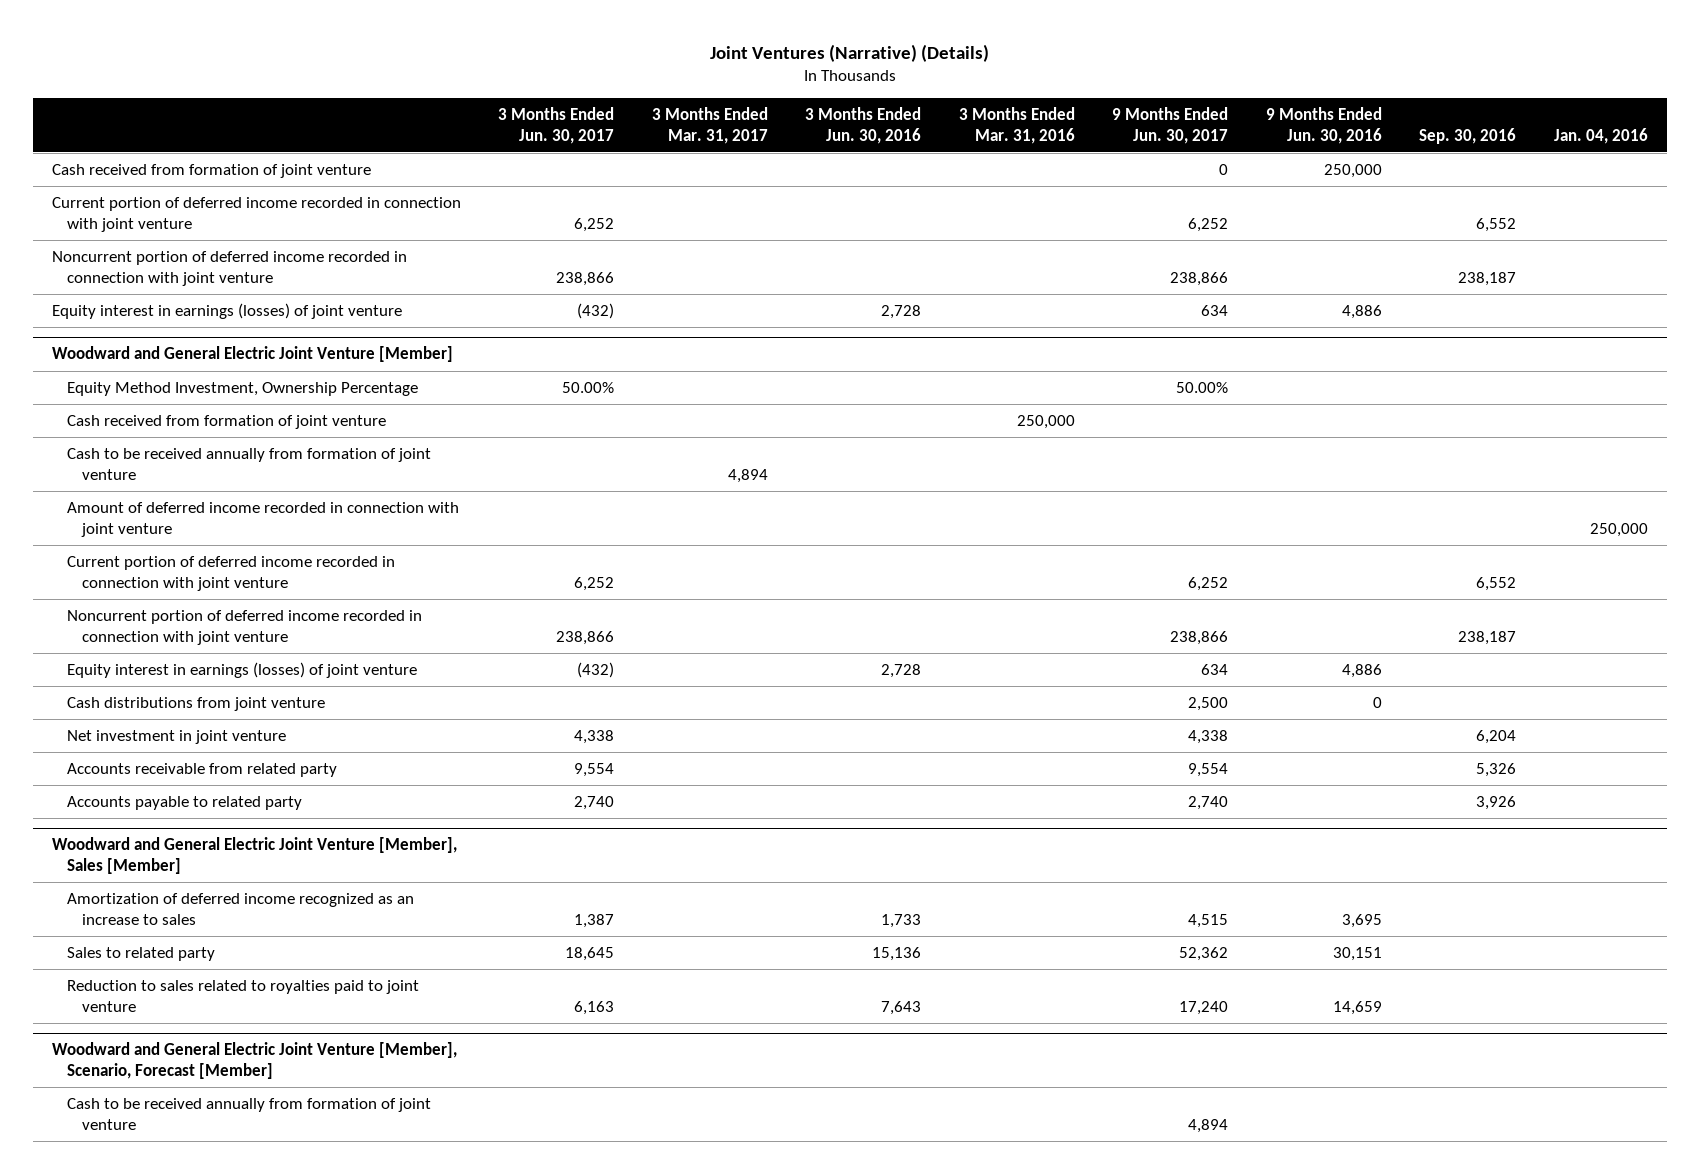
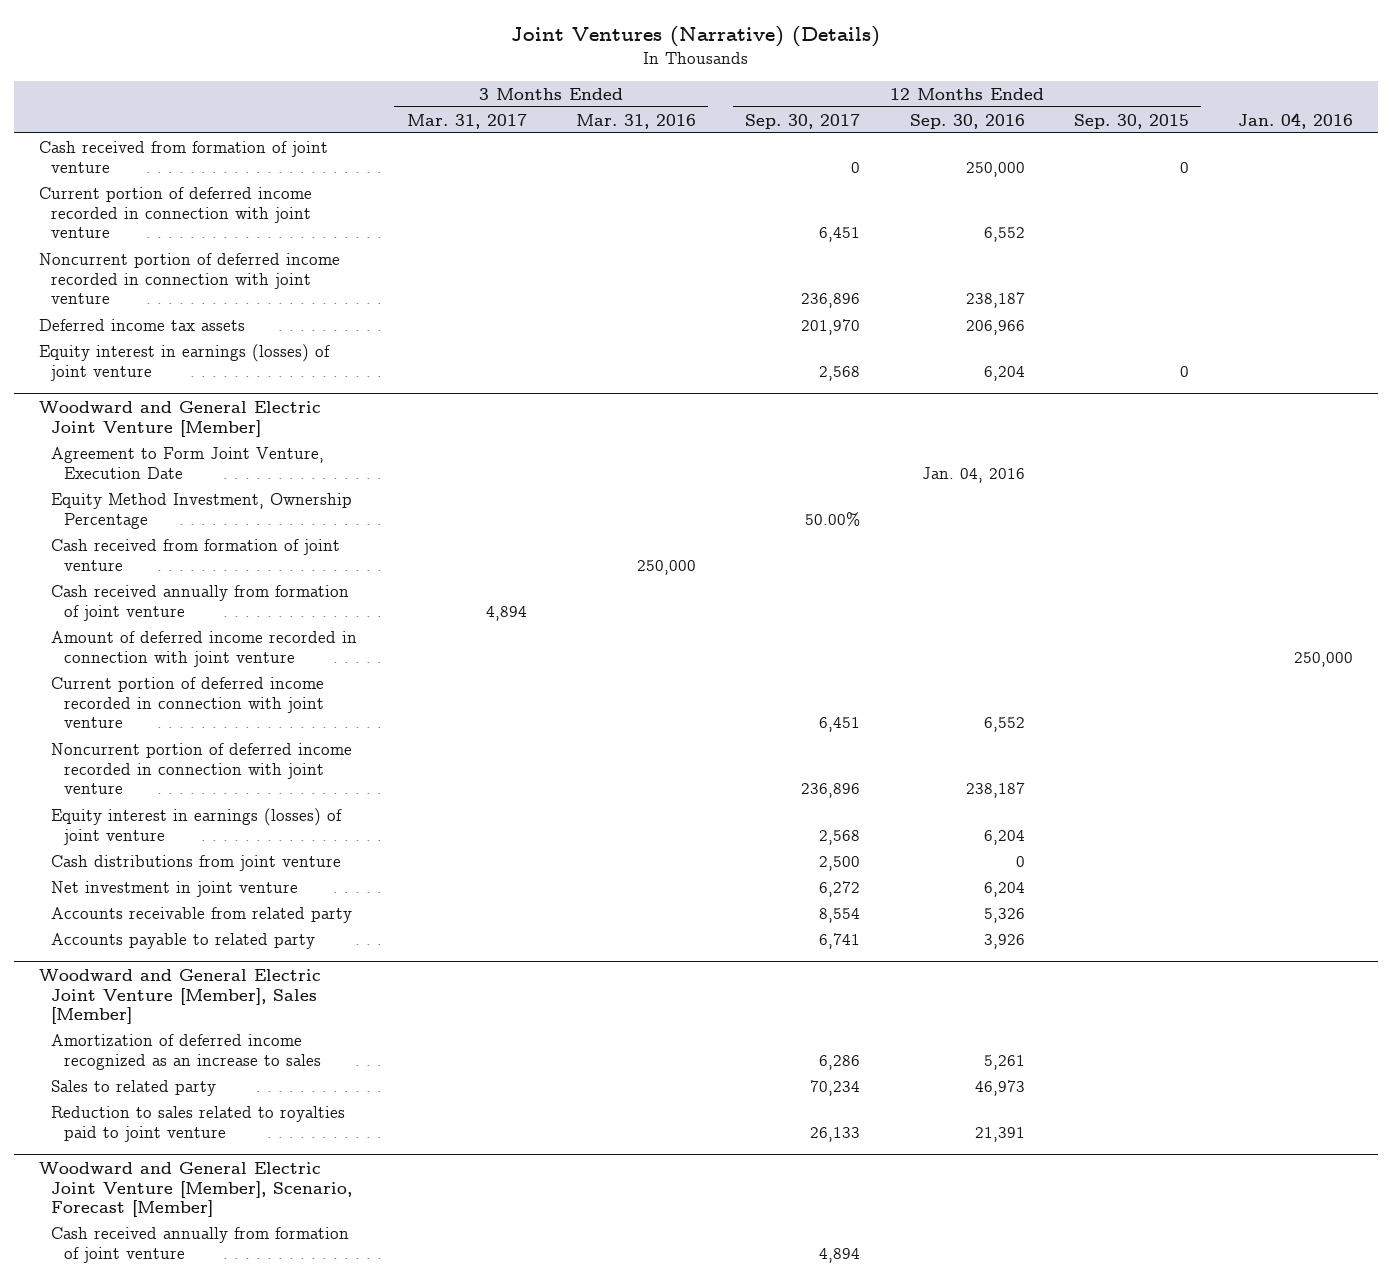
- | 3 Months Ended Jun. 30, 2017 | 3 Months Ended Mar. 31, 2017 | 3 Months Ended Jun. 30, 2016 | 3 Months Ended Mar. 31, 2016 | 9 Months Ended Jun. 30, 2017 | 9 Months Ended Jun. 30, 2016 | Sep. 30, 2016 | Jan. 04, 2016
+ | 3 Months Ended Mar. 31, 2017 | 3 Months Ended Mar. 31, 2016 | 12 Months Ended Sep. 30, 2017 | 12 Months Ended Sep. 30, 2016 | 12 Months Ended Sep. 30, 2015 | Jan. 04, 2016
+ Deferred income tax assets | | | 201,970 | 206,966 | |
@ Woodward and General Electric Joint Venture [Member]
+ Agreement to Form Joint Venture, Execution Date | | | | Jan. 04, 2016 | |
- Cash to be received annually from formation of joint venture | | 4,894 | | | | | |
+ Cash received annually from formation of joint venture | 4,894 | | | | |
@ Woodward and General Electric Joint Venture [Member], Scenario, Forecast [Member]
- Cash to be received annually from formation of joint venture | | | | | 4,894 | | |
+ Cash received annually from formation of joint venture | | | 4,894 | | |

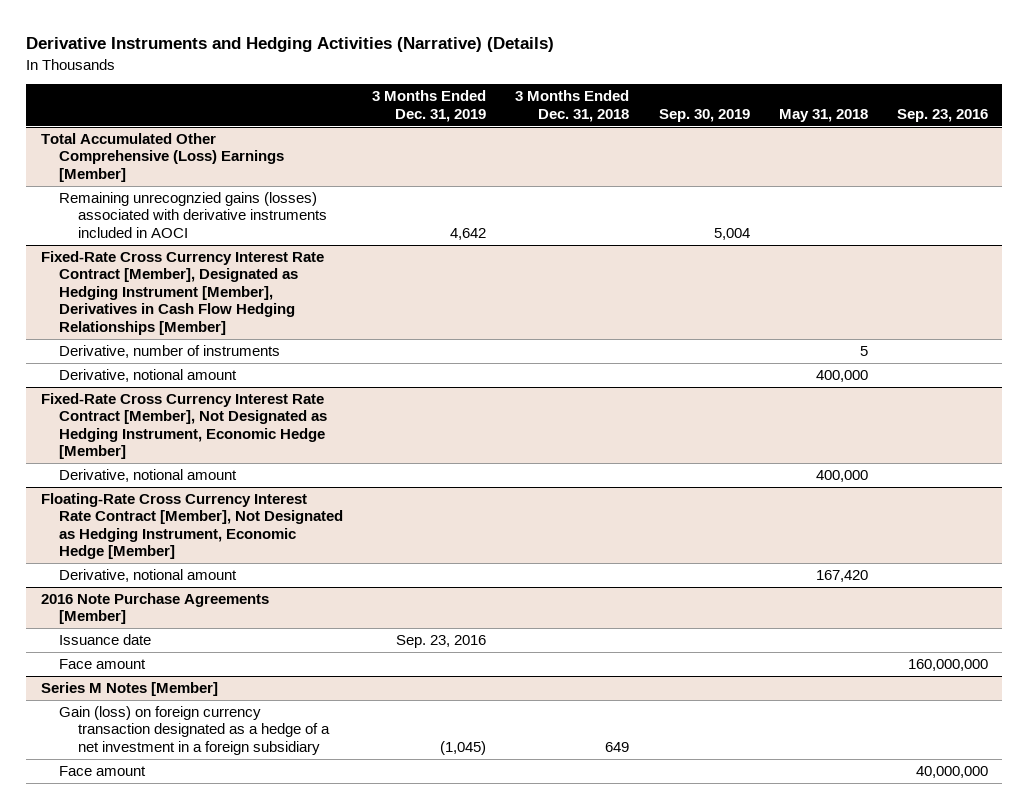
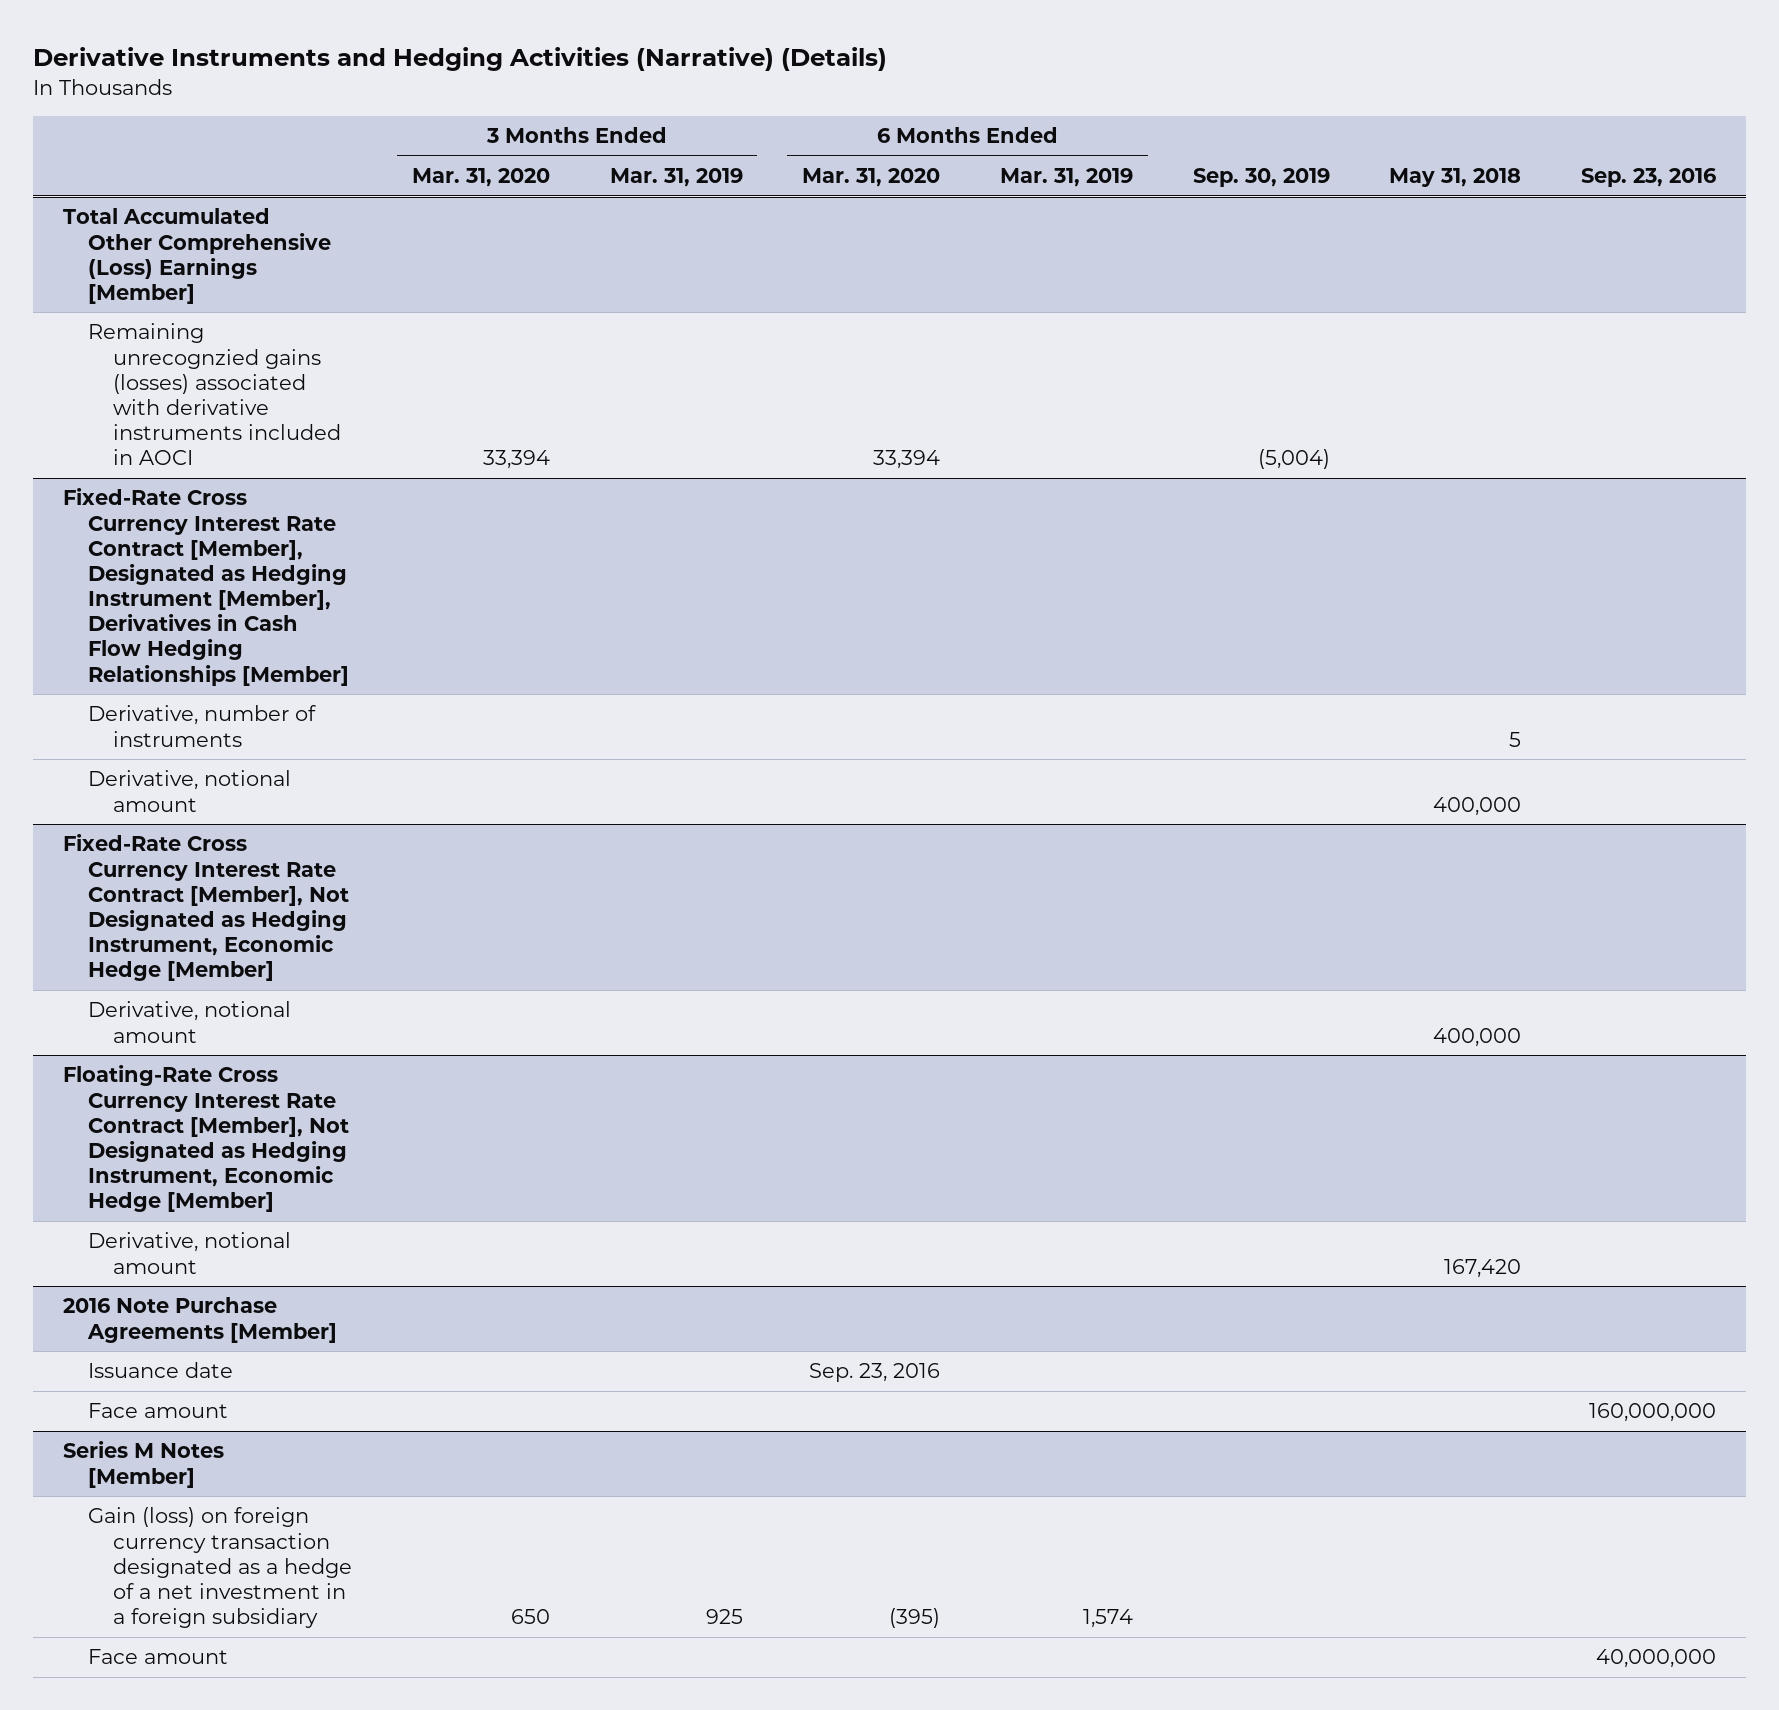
- | 3 Months Ended Dec. 31, 2019 | 3 Months Ended Dec. 31, 2018 | Sep. 30, 2019 | May 31, 2018 | Sep. 23, 2016
+ | 3 Months Ended Mar. 31, 2020 | 3 Months Ended Mar. 31, 2019 | 6 Months Ended Mar. 31, 2020 | 6 Months Ended Mar. 31, 2019 | Sep. 30, 2019 | May 31, 2018 | Sep. 23, 2016
@ Total Accumulated Other Comprehensive (Loss) Earnings [Member]
- Remaining unrecognzied gains (losses) associated with derivative instruments included in AOCI | 4,642 | | 5,004 | |
+ Remaining unrecognzied gains (losses) associated with derivative instruments included in AOCI | 33,394 | | 33,394 | | (5,004) | |

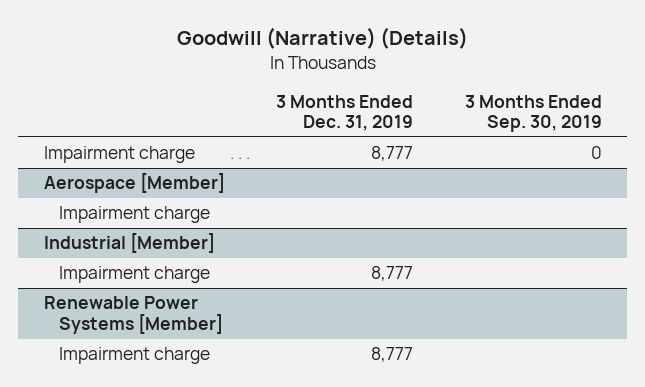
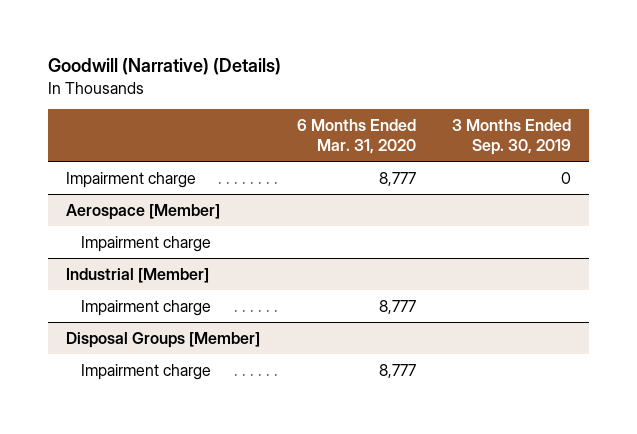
- | 3 Months Ended Dec. 31, 2019 | 3 Months Ended Sep. 30, 2019
+ | 6 Months Ended Mar. 31, 2020 | 3 Months Ended Sep. 30, 2019
- Renewable Power Systems [Member]
+ Disposal Groups [Member]

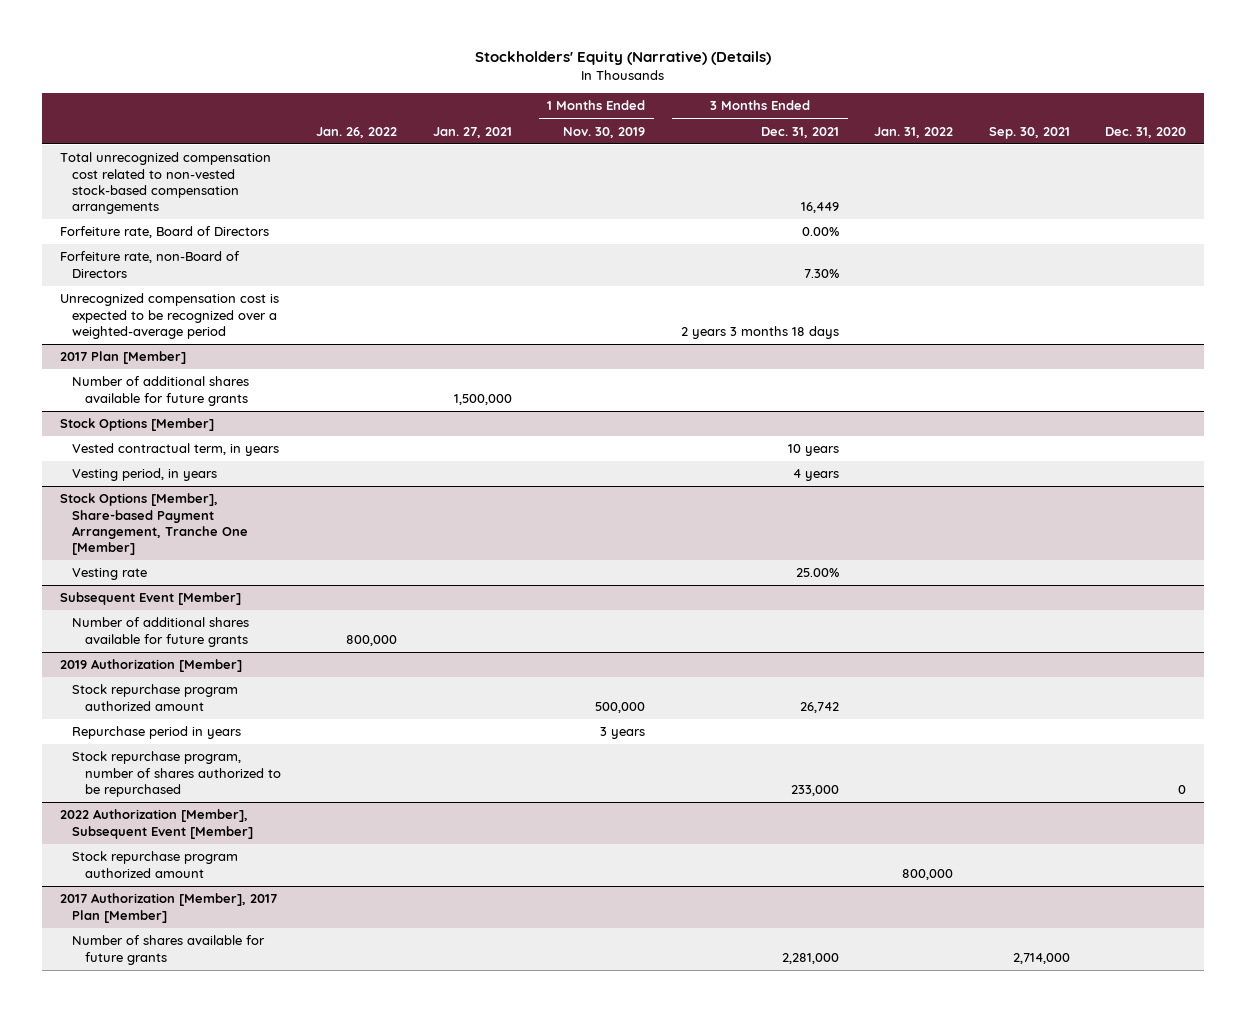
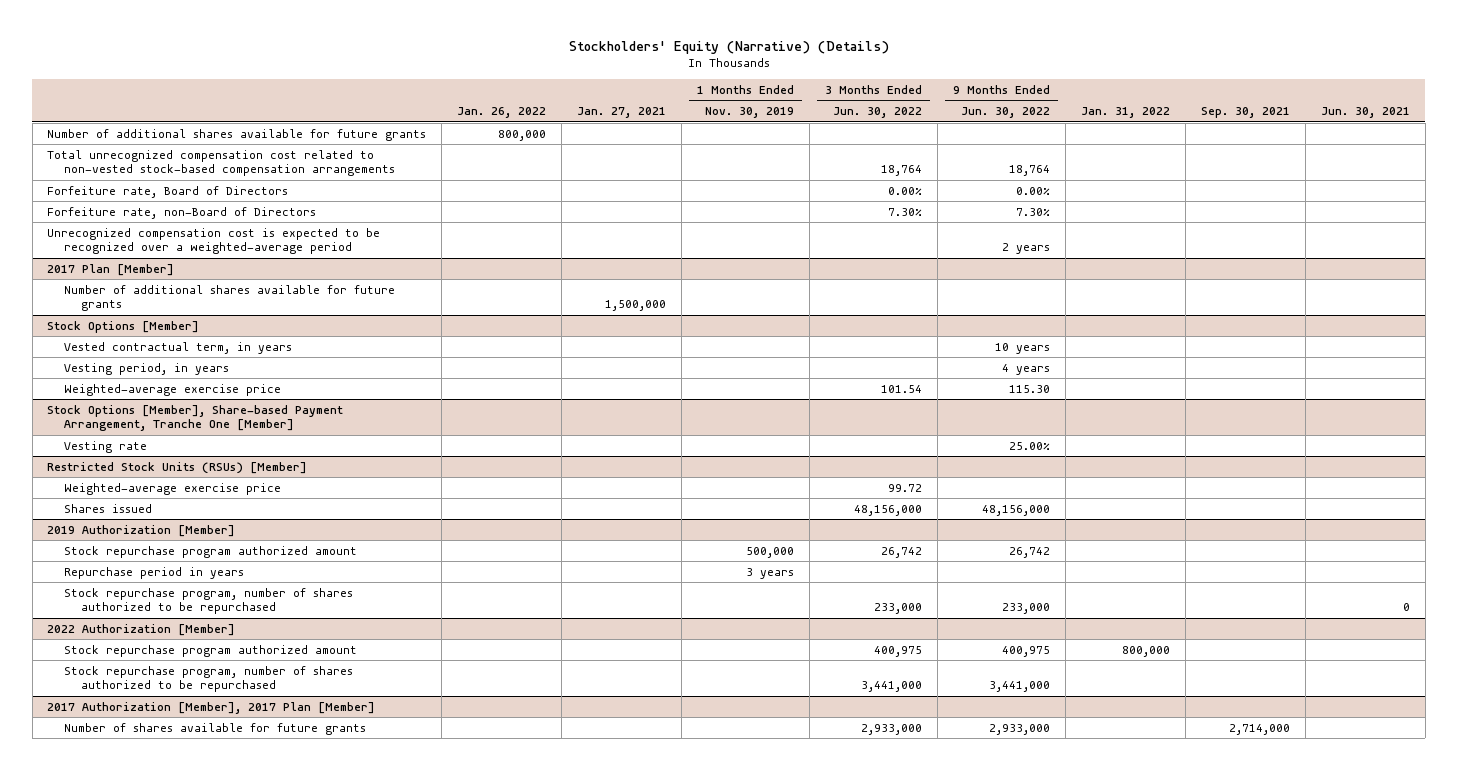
- | Jan. 26, 2022 | Jan. 27, 2021 | 1 Months Ended Nov. 30, 2019 | 3 Months Ended Dec. 31, 2021 | Jan. 31, 2022 | Sep. 30, 2021 | Dec. 31, 2020
+ | Jan. 26, 2022 | Jan. 27, 2021 | 1 Months Ended Nov. 30, 2019 | 3 Months Ended Jun. 30, 2022 | 9 Months Ended Jun. 30, 2022 | Jan. 31, 2022 | Sep. 30, 2021 | Jun. 30, 2021
+ Number of additional shares available for future grants | 800,000 | | | | | | |
@ Stock Options [Member]
+ Weighted-average exercise price | | | | 101.54 | 115.30 | | |
- Subsequent Event [Member]
- Number of additional shares available for future grants | 800,000 | | | | | |
+ Restricted Stock Units (RSUs) [Member]
+ Weighted-average exercise price | | | | 99.72 | | | |
+ Shares issued | | | | 48,156,000 | 48,156,000 | | |
- 2022 Authorization [Member], Subsequent Event [Member]
+ 2022 Authorization [Member]
+ Stock repurchase program, number of shares authorized to be repurchased | | | | 3,441,000 | 3,441,000 | | |

